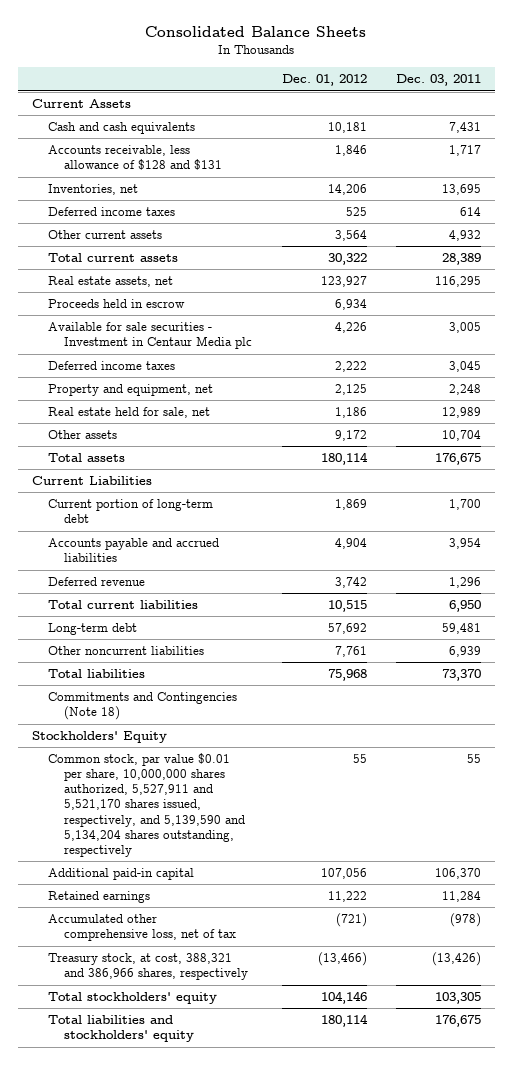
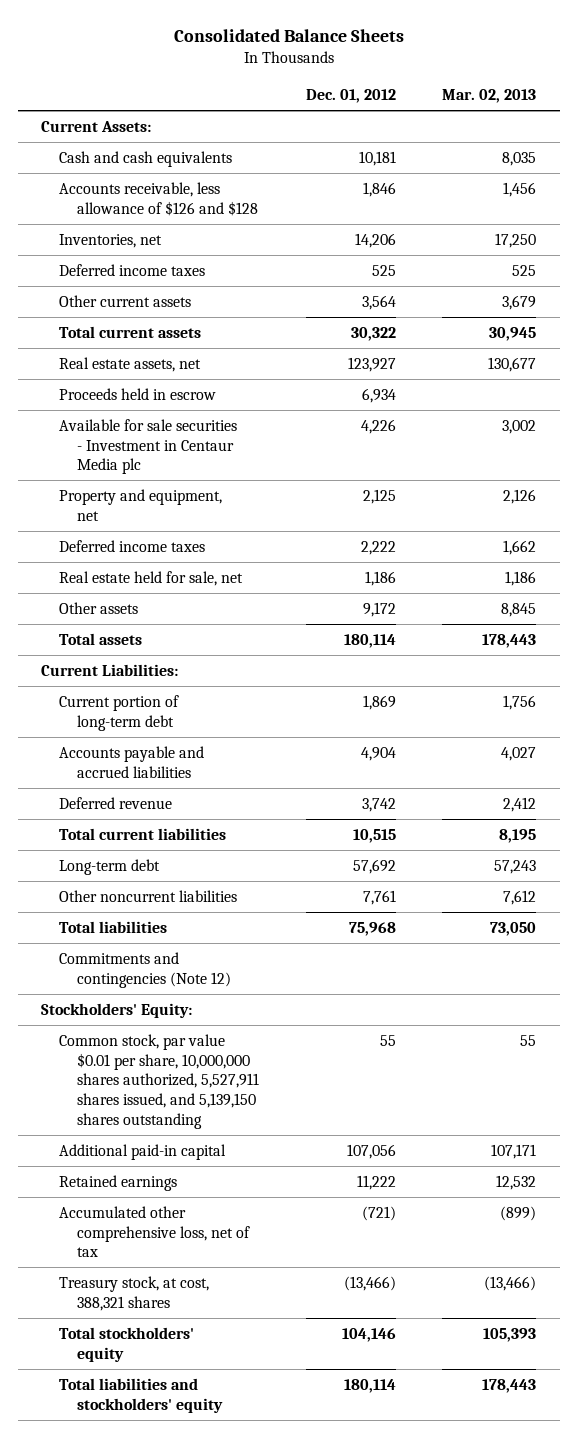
- | Dec. 01, 2012 | Dec. 03, 2011
+ | Dec. 01, 2012 | Mar. 02, 2013
- Current Assets
+ Current Assets:
- Accounts receivable, less allowance of $128 and $131 | 1,846 | 1,717
+ Accounts receivable, less allowance of $126 and $128 | 1,846 | 1,456
moved down: Deferred income taxes | 2,222 | 1,662
- Current Liabilities
+ Current Liabilities:
- Commitments and Contingencies (Note 18)
- Stockholders' Equity
- Common stock, par value $0.01 per share, 10,000,000 shares authorized, 5,527,911 and 5,521,170 shares issued, respectively, and 5,139,590 and 5,134,204 shares outstanding, respectively | 55 | 55
+ Commitments and contingencies (Note 12)
+ Stockholders' Equity:
+ Common stock, par value $0.01 per share, 10,000,000 shares authorized, 5,527,911 shares issued, and 5,139,150 shares outstanding | 55 | 55
- Treasury stock, at cost, 388,321 and 386,966 shares, respectively | (13,466) | (13,426)
+ Treasury stock, at cost, 388,321 shares | (13,466) | (13,466)

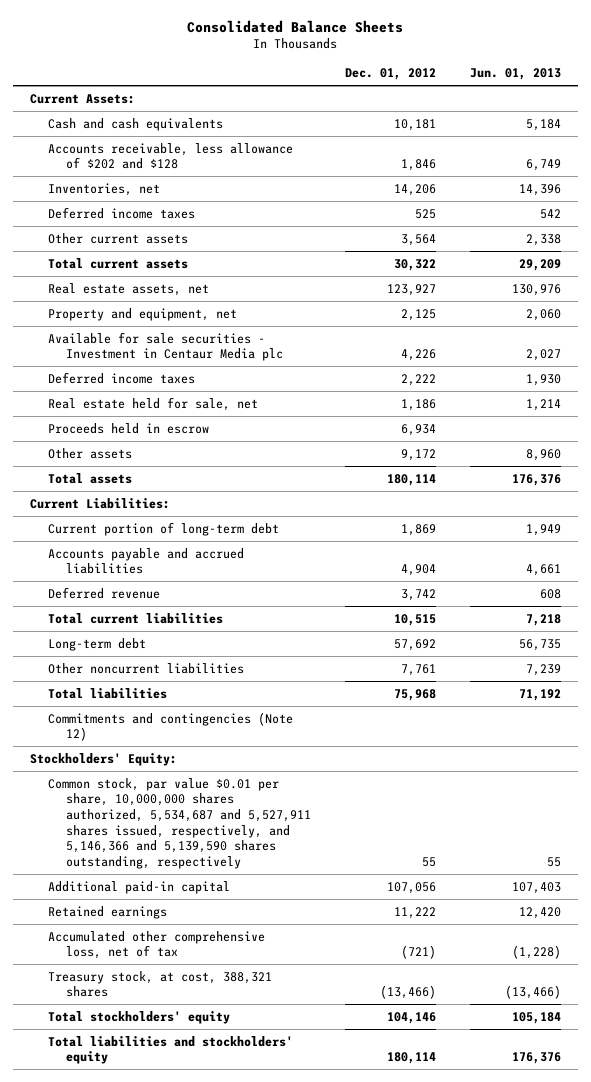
- | Dec. 01, 2012 | Mar. 02, 2013
+ | Dec. 01, 2012 | Jun. 01, 2013
- Accounts receivable, less allowance of $126 and $128 | 1,846 | 1,456
+ Accounts receivable, less allowance of $202 and $128 | 1,846 | 6,749
moved down: Available for sale securities - Investment in Centaur Media plc | 4,226 | 2,027
moved down: Proceeds held in escrow | 6,934 |
- Common stock, par value $0.01 per share, 10,000,000 shares authorized, 5,527,911 shares issued, and 5,139,150 shares outstanding | 55 | 55
+ Common stock, par value $0.01 per share, 10,000,000 shares authorized, 5,534,687 and 5,527,911 shares issued, respectively, and 5,146,366 and 5,139,590 shares outstanding, respectively | 55 | 55

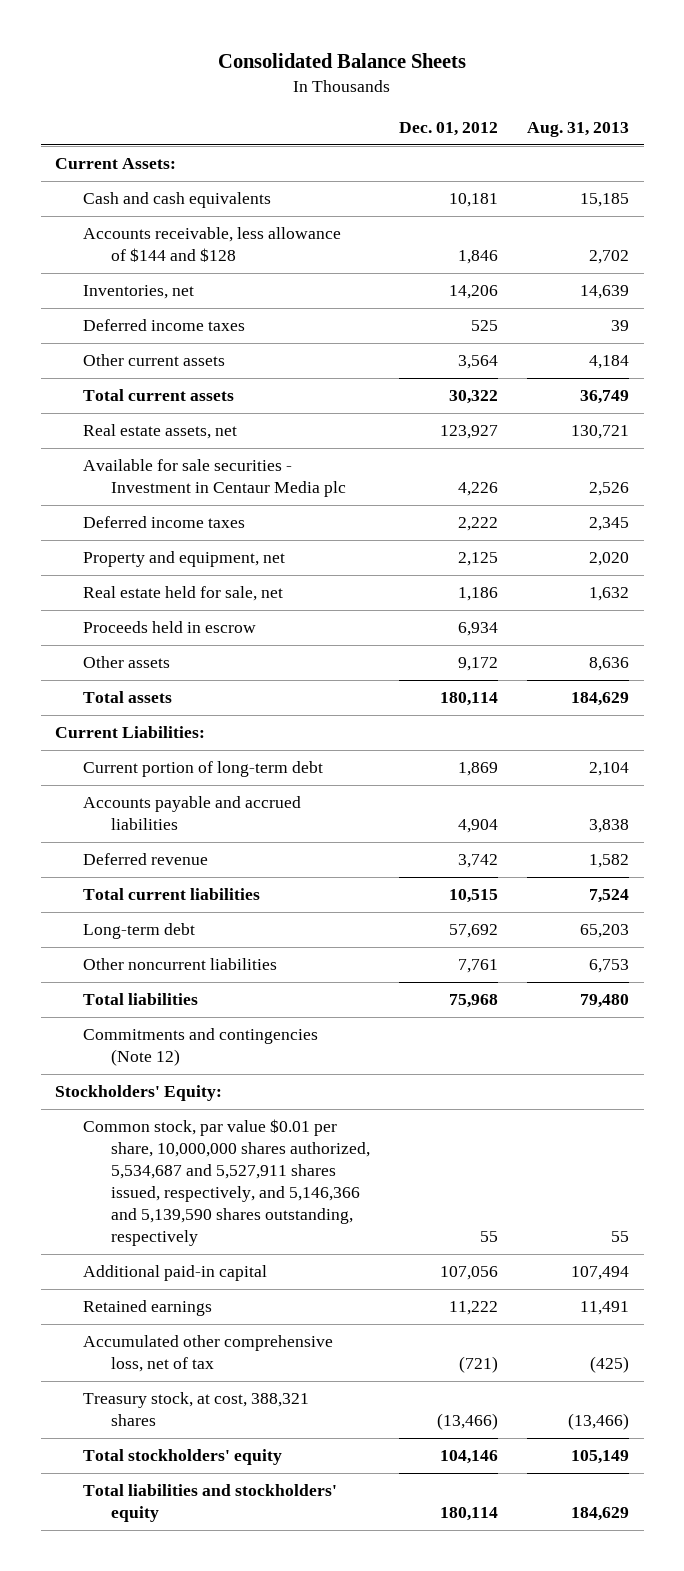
- | Dec. 01, 2012 | Jun. 01, 2013
+ | Dec. 01, 2012 | Aug. 31, 2013
- Accounts receivable, less allowance of $202 and $128 | 1,846 | 6,749
+ Accounts receivable, less allowance of $144 and $128 | 1,846 | 2,702
moved down: Property and equipment, net | 2,125 | 2,020

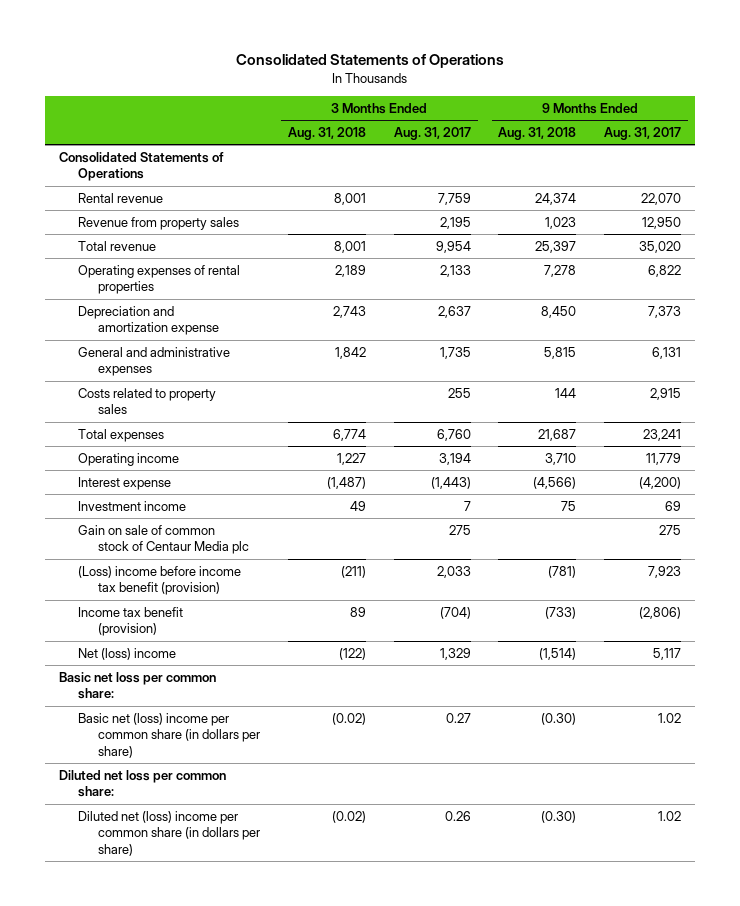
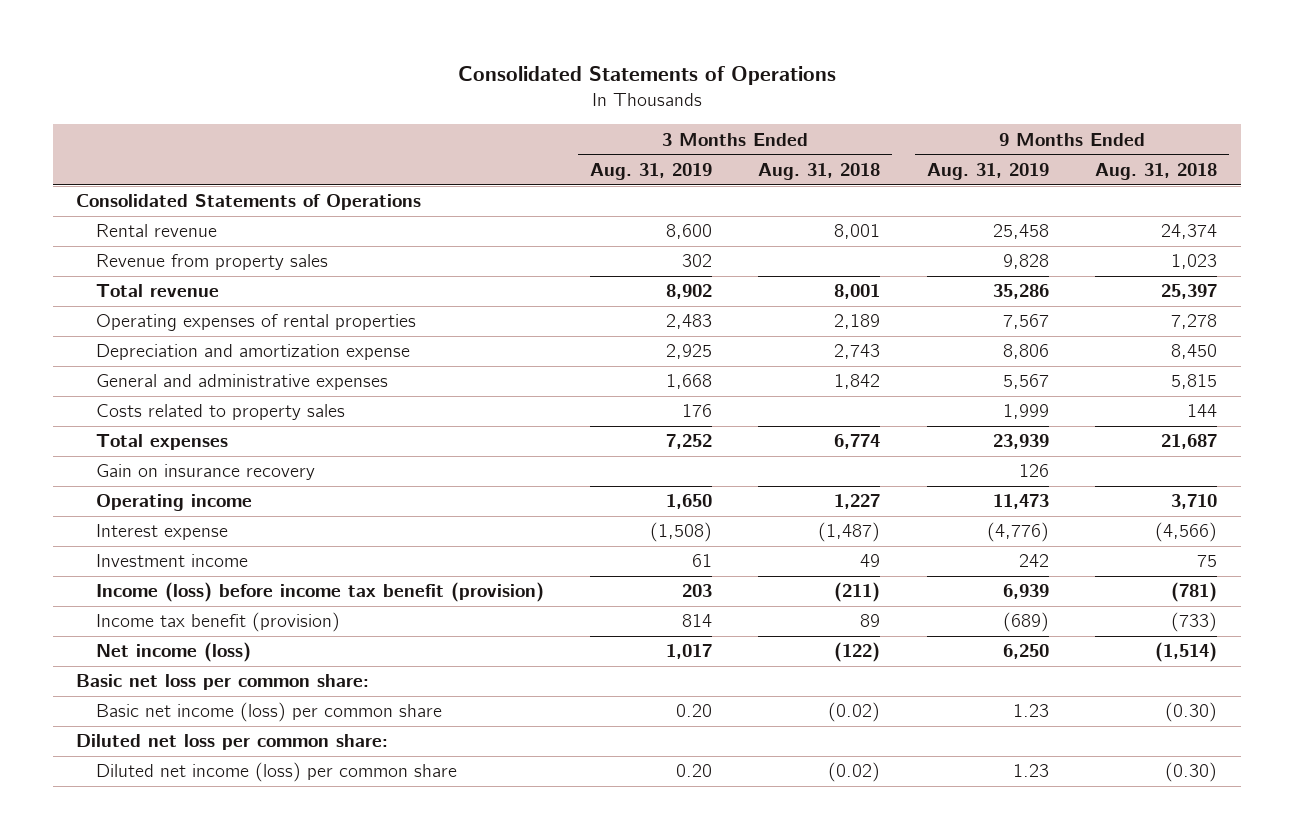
- | 3 Months Ended Aug. 31, 2018 | 3 Months Ended Aug. 31, 2017 | 9 Months Ended Aug. 31, 2018 | 9 Months Ended Aug. 31, 2017
+ | 3 Months Ended Aug. 31, 2019 | 3 Months Ended Aug. 31, 2018 | 9 Months Ended Aug. 31, 2019 | 9 Months Ended Aug. 31, 2018
+ Gain on insurance recovery | | | 126 |
- Gain on sale of common stock of Centaur Media plc | | 275 | | 275
- (Loss) income before income tax benefit (provision) | (211) | 2,033 | (781) | 7,923
+ Income (loss) before income tax benefit (provision) | 203 | (211) | 6,939 | (781)
- Net (loss) income | (122) | 1,329 | (1,514) | 5,117
+ Net income (loss) | 1,017 | (122) | 6,250 | (1,514)
- Basic net (loss) income per common share (in dollars per share) | (0.02) | 0.27 | (0.30) | 1.02
+ Basic net income (loss) per common share | 0.20 | (0.02) | 1.23 | (0.30)
- Diluted net (loss) income per common share (in dollars per share) | (0.02) | 0.26 | (0.30) | 1.02
+ Diluted net income (loss) per common share | 0.20 | (0.02) | 1.23 | (0.30)

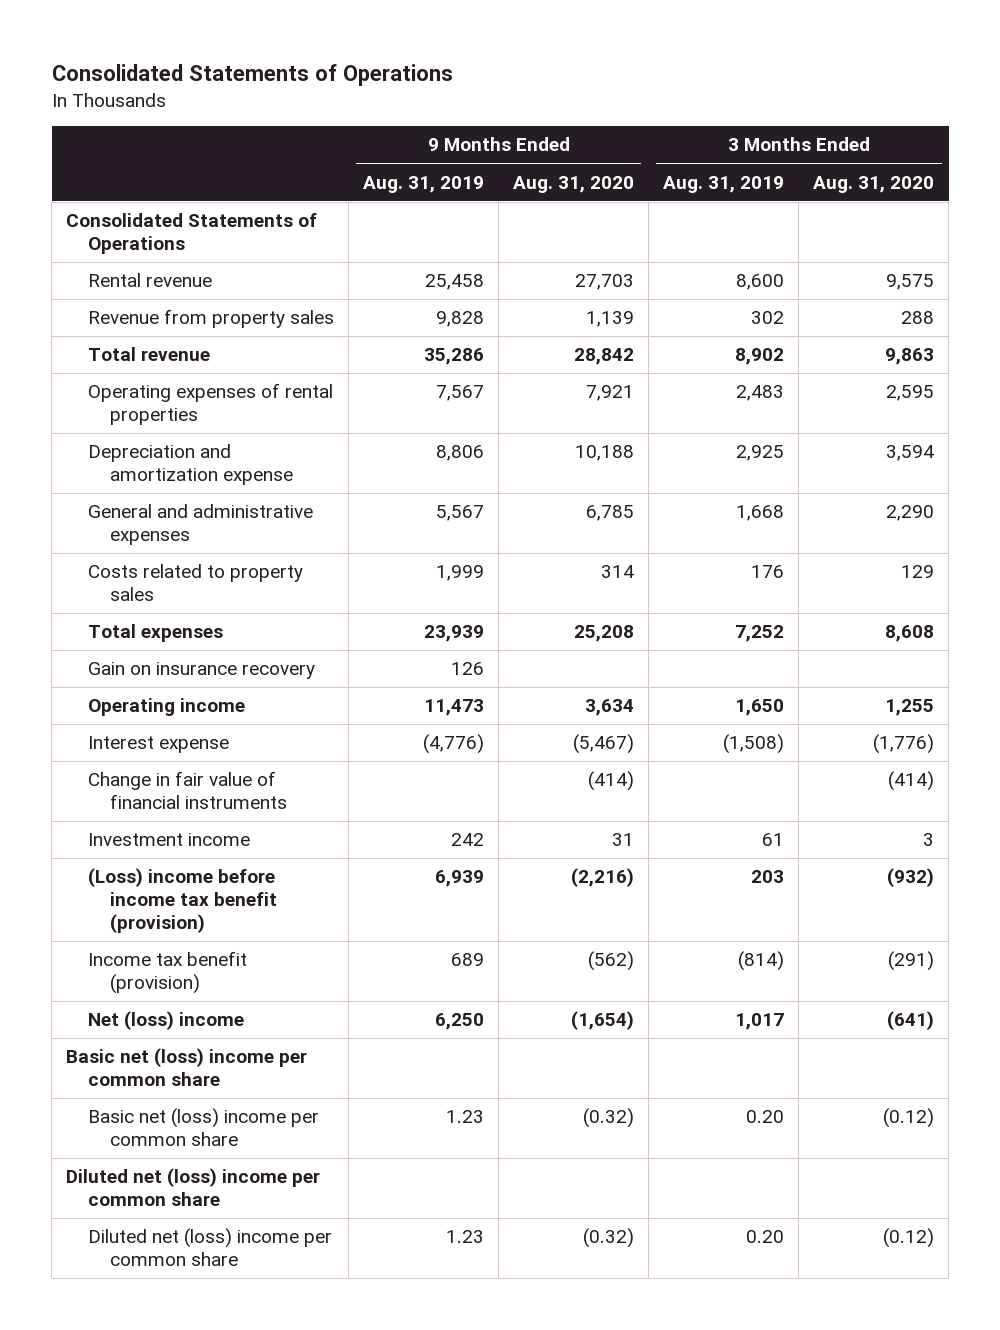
- | 3 Months Ended Aug. 31, 2019 | 3 Months Ended Aug. 31, 2018 | 9 Months Ended Aug. 31, 2019 | 9 Months Ended Aug. 31, 2018
+ | 9 Months Ended Aug. 31, 2019 | 9 Months Ended Aug. 31, 2020 | 3 Months Ended Aug. 31, 2019 | 3 Months Ended Aug. 31, 2020
+ Change in fair value of financial instruments | | (414) | | (414)
- Income (loss) before income tax benefit (provision) | 203 | (211) | 6,939 | (781)
- Income tax benefit (provision) | 814 | 89 | (689) | (733)
- Net income (loss) | 1,017 | (122) | 6,250 | (1,514)
- Basic net loss per common share:
- Basic net income (loss) per common share | 0.20 | (0.02) | 1.23 | (0.30)
- Diluted net loss per common share:
- Diluted net income (loss) per common share | 0.20 | (0.02) | 1.23 | (0.30)
+ (Loss) income before income tax benefit (provision) | 6,939 | (2,216) | 203 | (932)
+ Income tax benefit (provision) | 689 | (562) | (814) | (291)
+ Net (loss) income | 6,250 | (1,654) | 1,017 | (641)
+ Basic net (loss) income per common share
+ Basic net (loss) income per common share | 1.23 | (0.32) | 0.20 | (0.12)
+ Diluted net (loss) income per common share
+ Diluted net (loss) income per common share | 1.23 | (0.32) | 0.20 | (0.12)

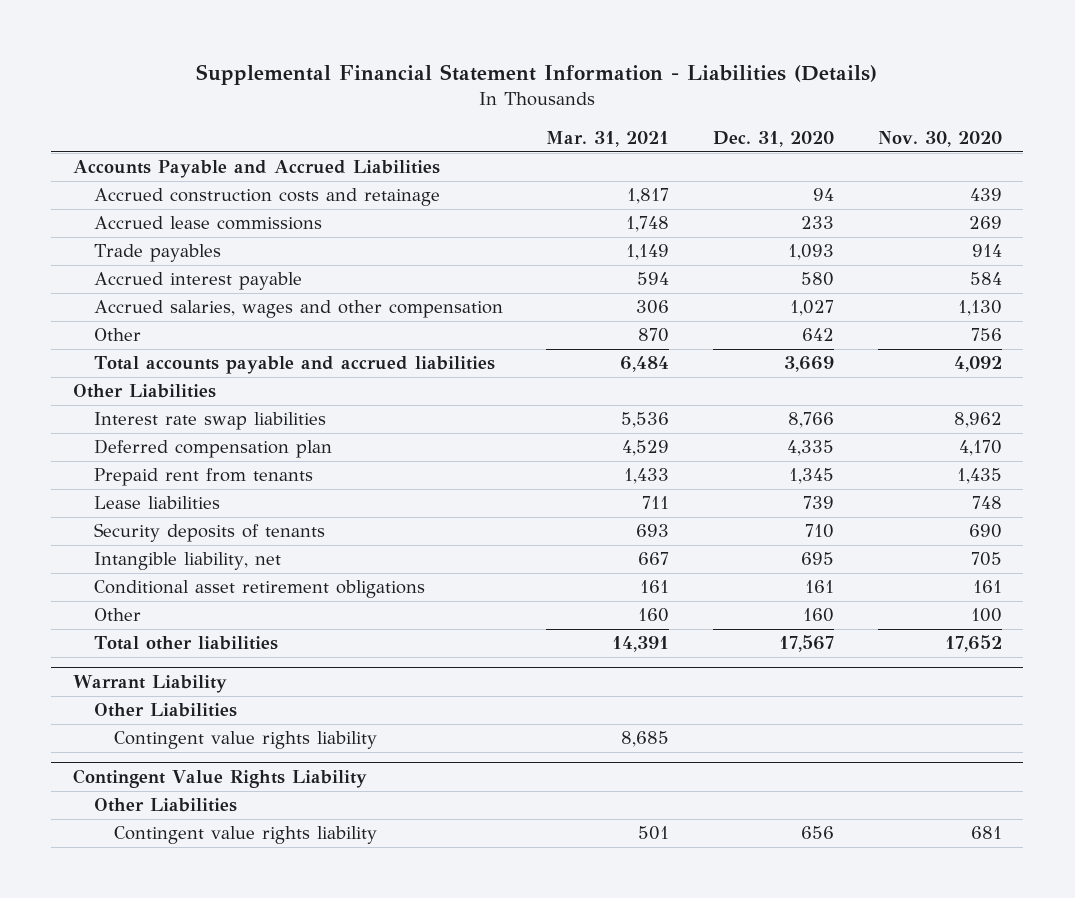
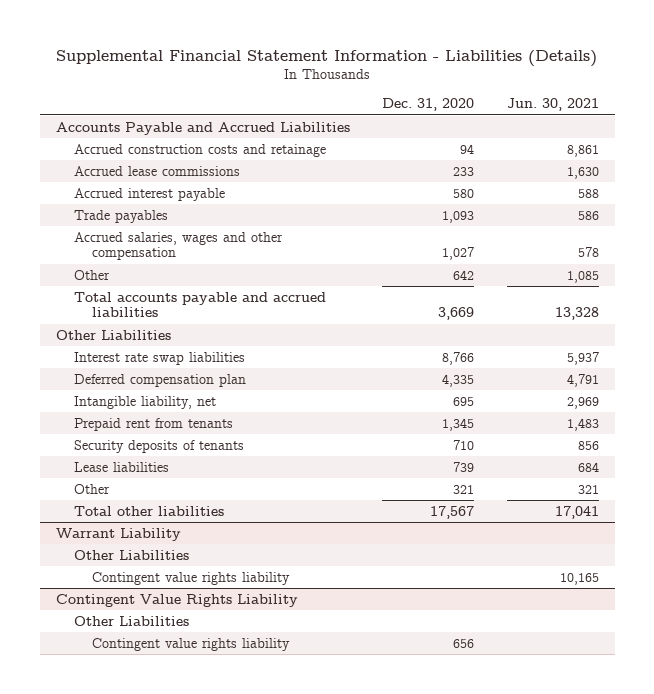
- | Mar. 31, 2021 | Dec. 31, 2020 | Nov. 30, 2020
+ | Dec. 31, 2020 | Jun. 30, 2021
moved down: Trade payables | 1,093 | 586
moved up: Intangible liability, net | 695 | 2,969
- Conditional asset retirement obligations | 161 | 161 | 161
- Other | 160 | 160 | 100
moved down: Lease liabilities | 739 | 684
+ Other | 321 | 321

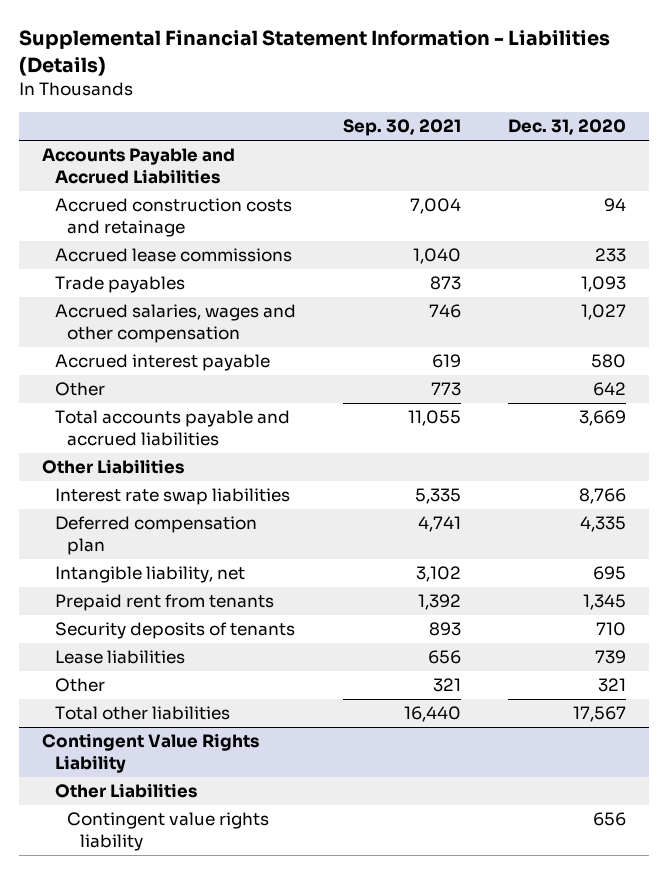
- | Dec. 31, 2020 | Jun. 30, 2021
+ | Sep. 30, 2021 | Dec. 31, 2020
moved down: Accrued interest payable | 619 | 580
- Warrant Liability
- Other Liabilities
- Contingent value rights liability | | 10,165

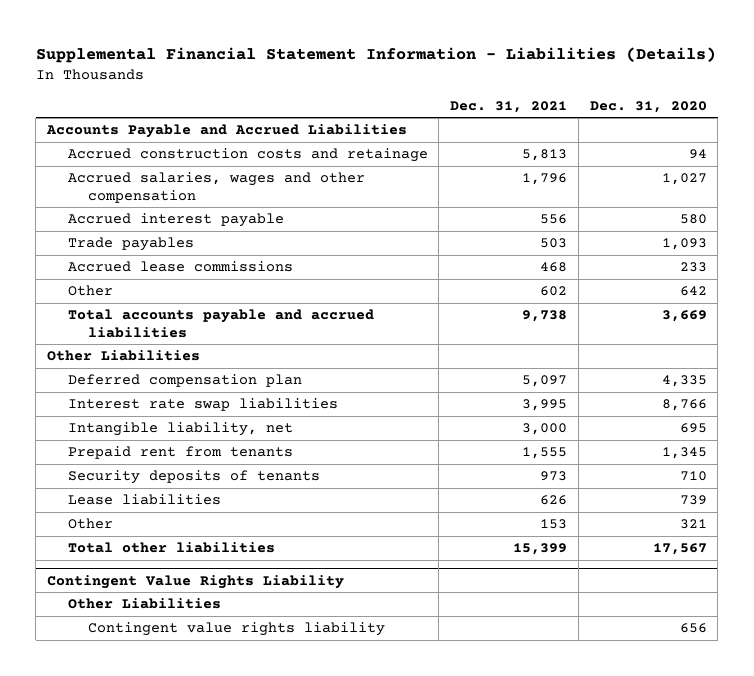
- | Sep. 30, 2021 | Dec. 31, 2020
+ | Dec. 31, 2021 | Dec. 31, 2020
moved down: Trade payables | 503 | 1,093
moved down: Accrued lease commissions | 468 | 233
moved down: Interest rate swap liabilities | 3,995 | 8,766

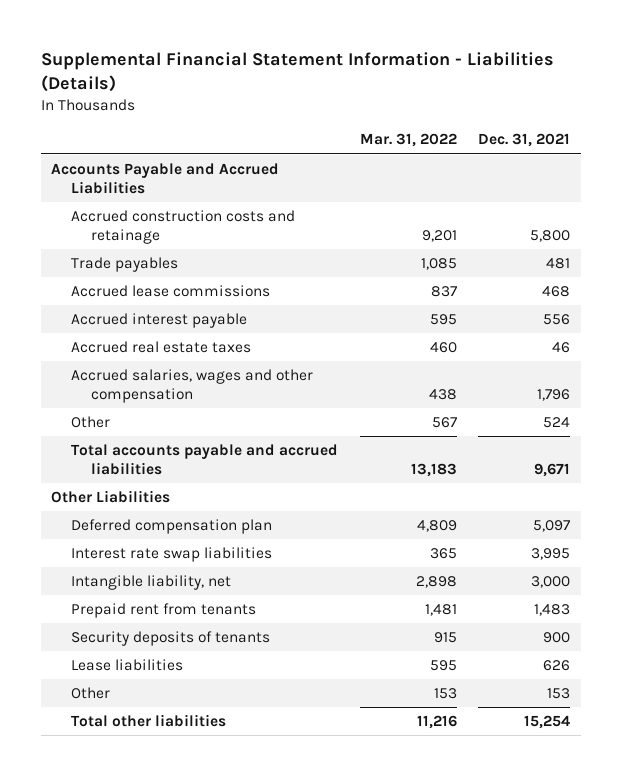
- | Dec. 31, 2021 | Dec. 31, 2020
+ | Mar. 31, 2022 | Dec. 31, 2021
- Accrued construction costs and retainage | 5,813 | 94
- Trade payables | 503 | 1,093
+ Accrued construction costs and retainage | 9,201 | 5,800
+ Trade payables | 1,085 | 481
- Other | 602 | 642
- Total accounts payable and accrued liabilities | 9,738 | 3,669
moved down: Accrued interest payable | 595 | 556
+ Accrued real estate taxes | 460 | 46
moved down: Accrued salaries, wages and other compensation | 438 | 1,796
+ Other | 567 | 524
+ Total accounts payable and accrued liabilities | 13,183 | 9,671
- Prepaid rent from tenants | 1,555 | 1,345
- Security deposits of tenants | 973 | 710
+ Prepaid rent from tenants | 1,481 | 1,483
+ Security deposits of tenants | 915 | 900
- Total other liabilities | 15,399 | 17,567
- Contingent Value Rights Liability
- Other Liabilities
- Contingent value rights liability | | 656
+ Total other liabilities | 11,216 | 15,254

